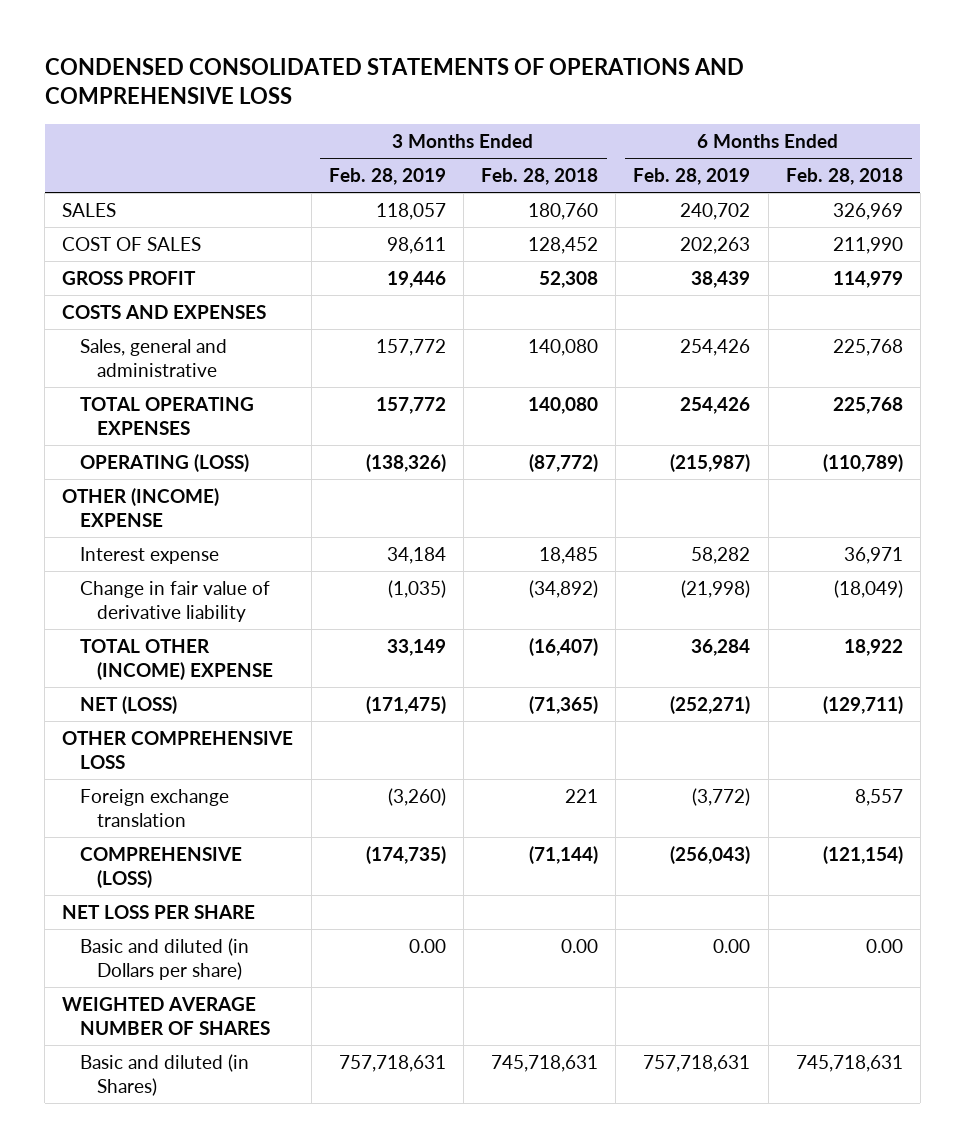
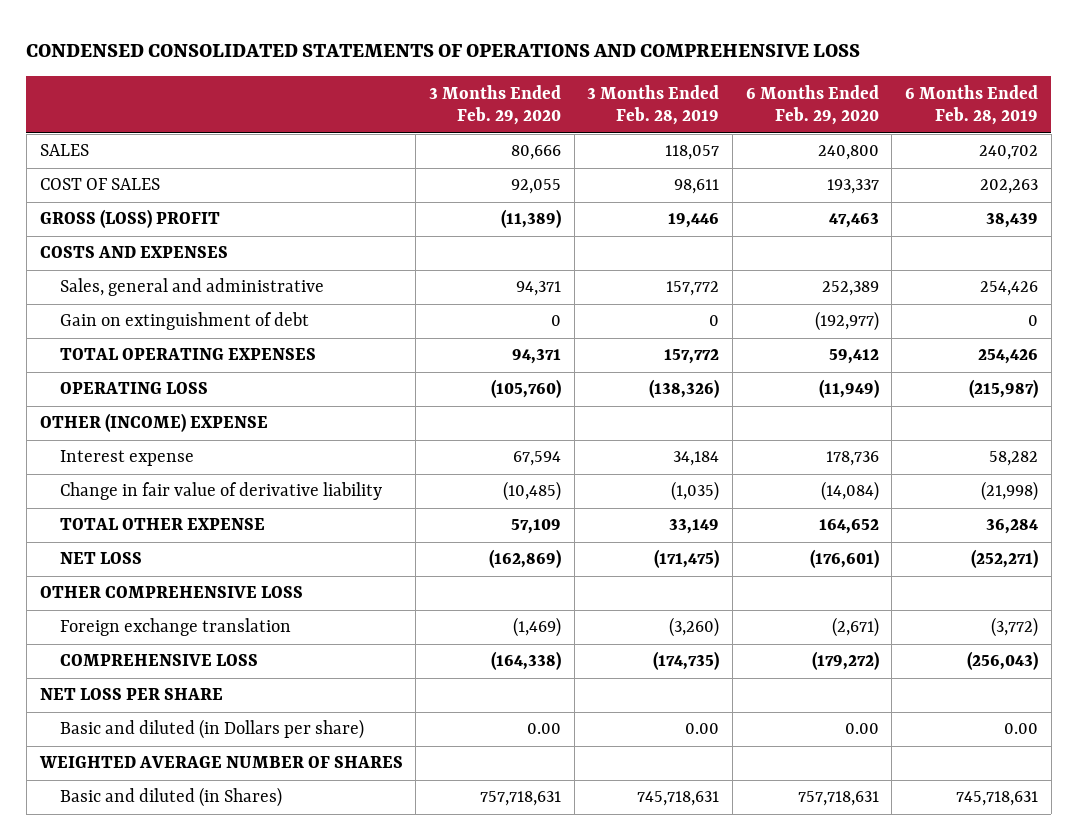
- | 3 Months Ended Feb. 28, 2019 | 3 Months Ended Feb. 28, 2018 | 6 Months Ended Feb. 28, 2019 | 6 Months Ended Feb. 28, 2018
+ | 3 Months Ended Feb. 29, 2020 | 3 Months Ended Feb. 28, 2019 | 6 Months Ended Feb. 29, 2020 | 6 Months Ended Feb. 28, 2019
- GROSS PROFIT | 19,446 | 52,308 | 38,439 | 114,979
+ GROSS (LOSS) PROFIT | (11,389) | 19,446 | 47,463 | 38,439
+ Gain on extinguishment of debt | 0 | 0 | (192,977) | 0
- OPERATING (LOSS) | (138,326) | (87,772) | (215,987) | (110,789)
+ OPERATING LOSS | (105,760) | (138,326) | (11,949) | (215,987)
- TOTAL OTHER (INCOME) EXPENSE | 33,149 | (16,407) | 36,284 | 18,922
- NET (LOSS) | (171,475) | (71,365) | (252,271) | (129,711)
+ TOTAL OTHER EXPENSE | 57,109 | 33,149 | 164,652 | 36,284
+ NET LOSS | (162,869) | (171,475) | (176,601) | (252,271)
- COMPREHENSIVE (LOSS) | (174,735) | (71,144) | (256,043) | (121,154)
+ COMPREHENSIVE LOSS | (164,338) | (174,735) | (179,272) | (256,043)
- Basic and diluted (in Shares) | 757,718,631 | 745,718,631 | 757,718,631 | 745,718,631
+ Basic and diluted (in Shares) | 757,718,631 | 745,718,631 | 757,718,631 | 745,718,631

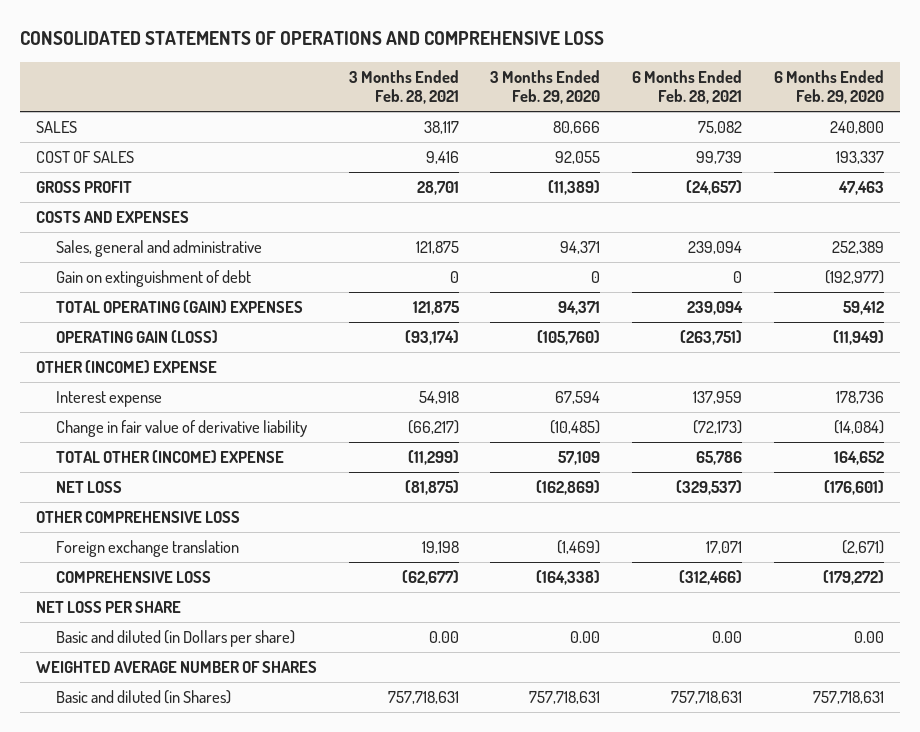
- CONDENSED CONSOLIDATED STATEMENTS OF OPERATIONS AND COMPREHENSIVE LOSS
+ CONSOLIDATED STATEMENTS OF OPERATIONS AND COMPREHENSIVE LOSS
- | 3 Months Ended Feb. 29, 2020 | 3 Months Ended Feb. 28, 2019 | 6 Months Ended Feb. 29, 2020 | 6 Months Ended Feb. 28, 2019
+ | 3 Months Ended Feb. 28, 2021 | 3 Months Ended Feb. 29, 2020 | 6 Months Ended Feb. 28, 2021 | 6 Months Ended Feb. 29, 2020
- GROSS (LOSS) PROFIT | (11,389) | 19,446 | 47,463 | 38,439
+ GROSS PROFIT | 28,701 | (11,389) | (24,657) | 47,463
- TOTAL OPERATING EXPENSES | 94,371 | 157,772 | 59,412 | 254,426
- OPERATING LOSS | (105,760) | (138,326) | (11,949) | (215,987)
+ TOTAL OPERATING (GAIN) EXPENSES | 121,875 | 94,371 | 239,094 | 59,412
+ OPERATING GAIN (LOSS) | (93,174) | (105,760) | (263,751) | (11,949)
- TOTAL OTHER EXPENSE | 57,109 | 33,149 | 164,652 | 36,284
+ TOTAL OTHER (INCOME) EXPENSE | (11,299) | 57,109 | 65,786 | 164,652

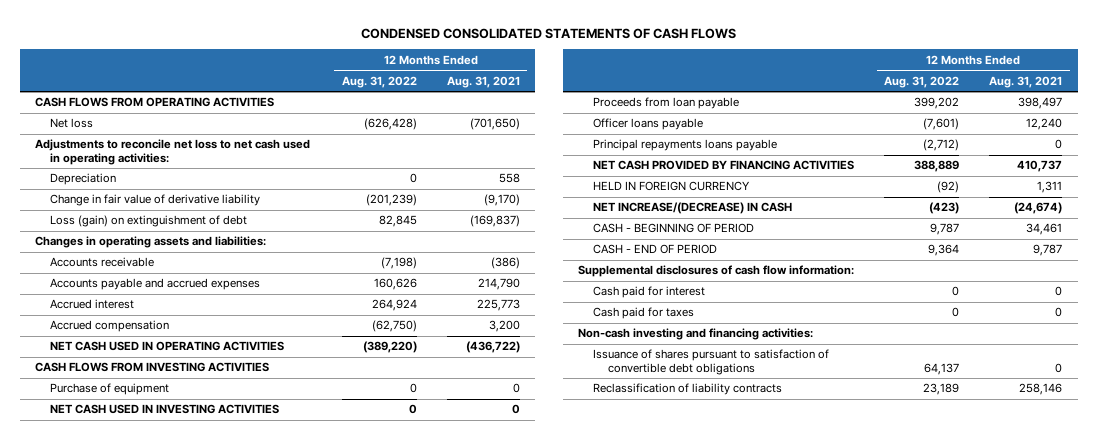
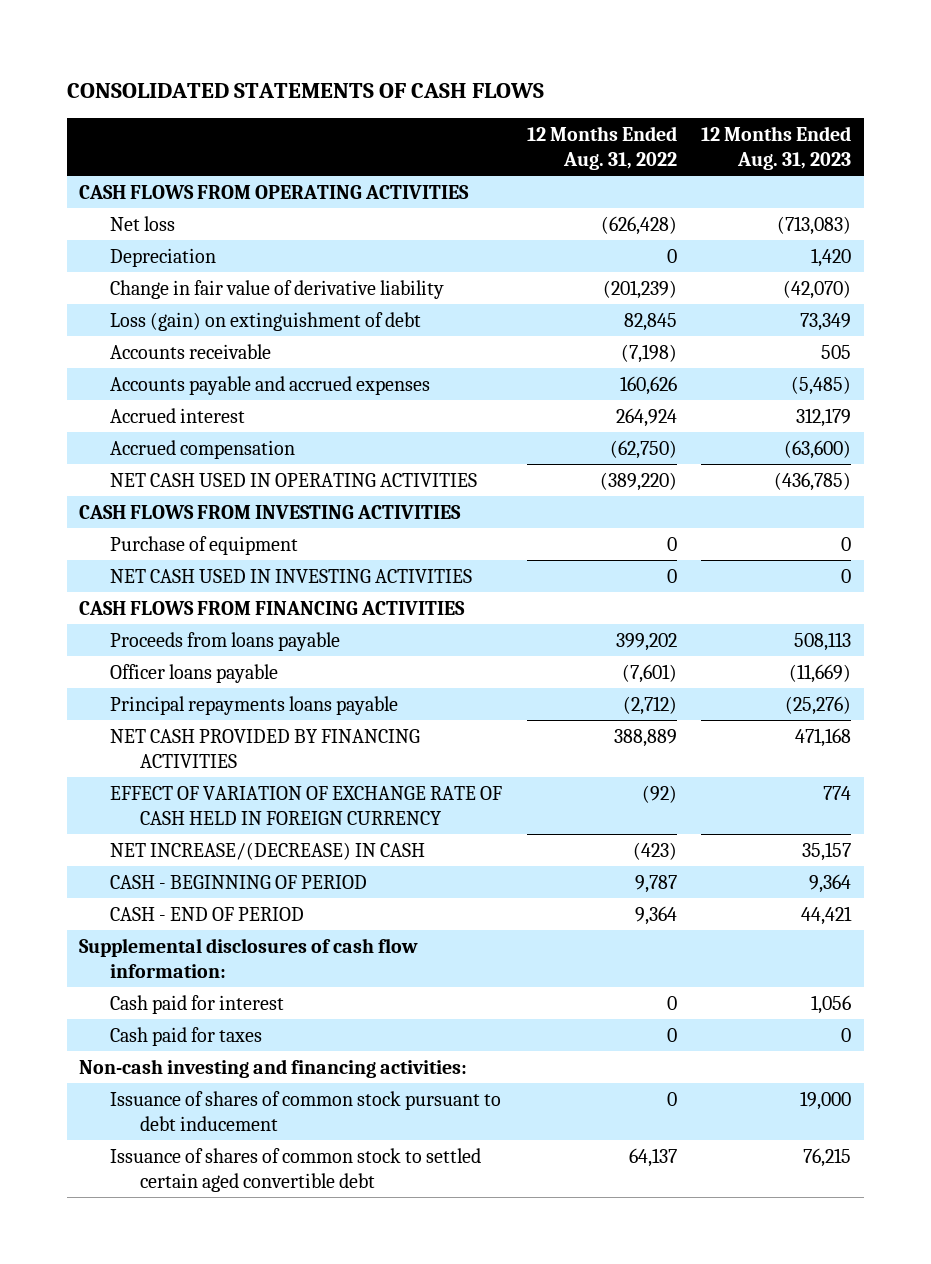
- CONDENSED CONSOLIDATED STATEMENTS OF CASH FLOWS
+ CONSOLIDATED STATEMENTS OF CASH FLOWS
- | 12 Months Ended Aug. 31, 2022 | 12 Months Ended Aug. 31, 2021
+ | 12 Months Ended Aug. 31, 2022 | 12 Months Ended Aug. 31, 2023
- Adjustments to reconcile net loss to net cash used in operating activities:
- Changes in operating assets and liabilities:
- Proceeds from loan payable | 399,202 | 398,497
+ CASH FLOWS FROM FINANCING ACTIVITIES
+ Proceeds from loans payable | 399,202 | 508,113
- HELD IN FOREIGN CURRENCY | (92) | 1,311
+ EFFECT OF VARIATION OF EXCHANGE RATE OF CASH HELD IN FOREIGN CURRENCY | (92) | 774
- Issuance of shares pursuant to satisfaction of convertible debt obligations | 64,137 | 0
- Reclassification of liability contracts | 23,189 | 258,146
+ Issuance of shares of common stock pursuant to debt inducement | 0 | 19,000
+ Issuance of shares of common stock to settled certain aged convertible debt | 64,137 | 76,215

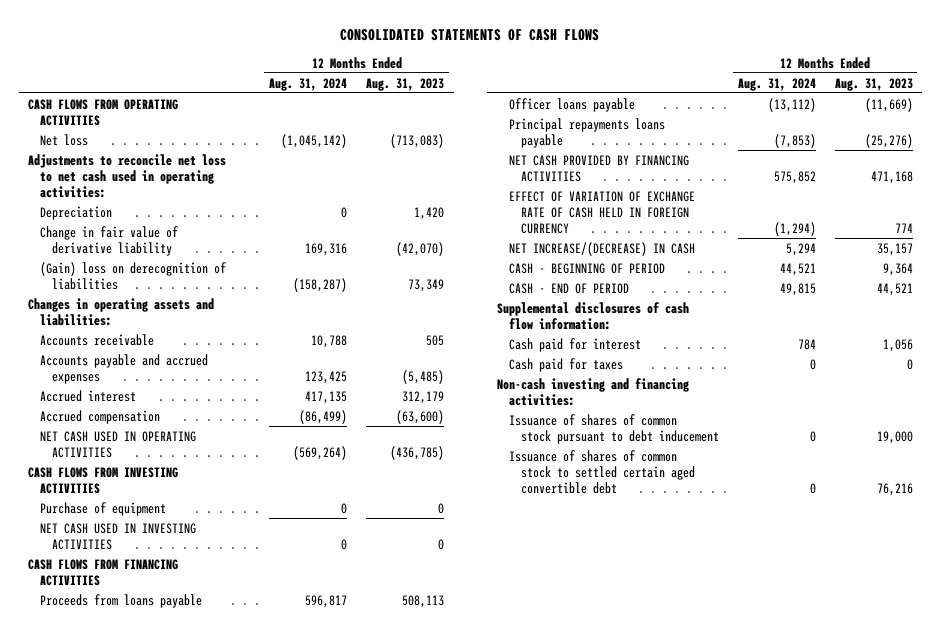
- | 12 Months Ended Aug. 31, 2022 | 12 Months Ended Aug. 31, 2023
+ | 12 Months Ended Aug. 31, 2024 | 12 Months Ended Aug. 31, 2023
+ Adjustments to reconcile net loss to net cash used in operating activities:
- Loss (gain) on extinguishment of debt | 82,845 | 73,349
+ (Gain) loss on derecognition of liabilities | (158,287) | 73,349
+ Changes in operating assets and liabilities:
- CASH - END OF PERIOD | 9,364 | 44,421
+ CASH - END OF PERIOD | 49,815 | 44,521
- Issuance of shares of common stock to settled certain aged convertible debt | 64,137 | 76,215
+ Issuance of shares of common stock to settled certain aged convertible debt | 0 | 76,216

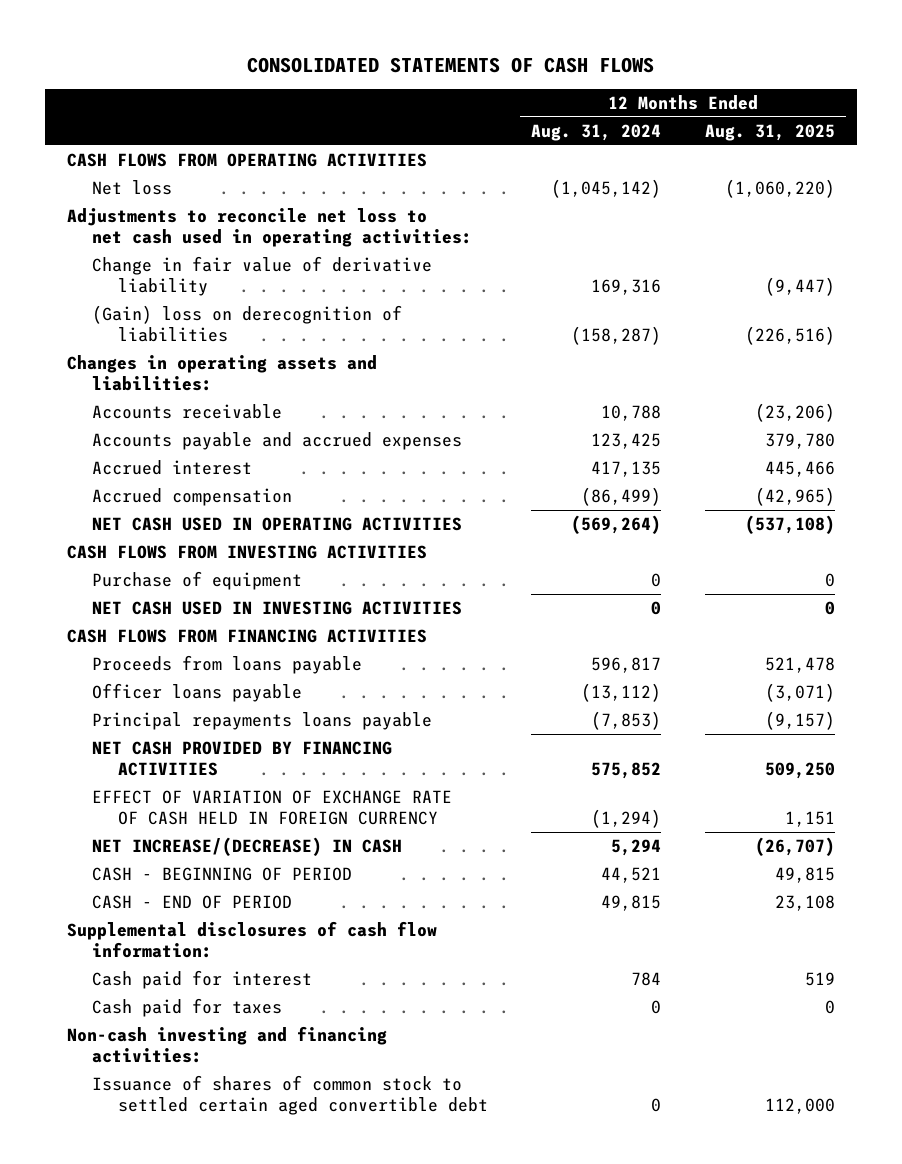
- | 12 Months Ended Aug. 31, 2024 | 12 Months Ended Aug. 31, 2023
+ | 12 Months Ended Aug. 31, 2024 | 12 Months Ended Aug. 31, 2025
- Depreciation | 0 | 1,420
- Issuance of shares of common stock pursuant to debt inducement | 0 | 19,000

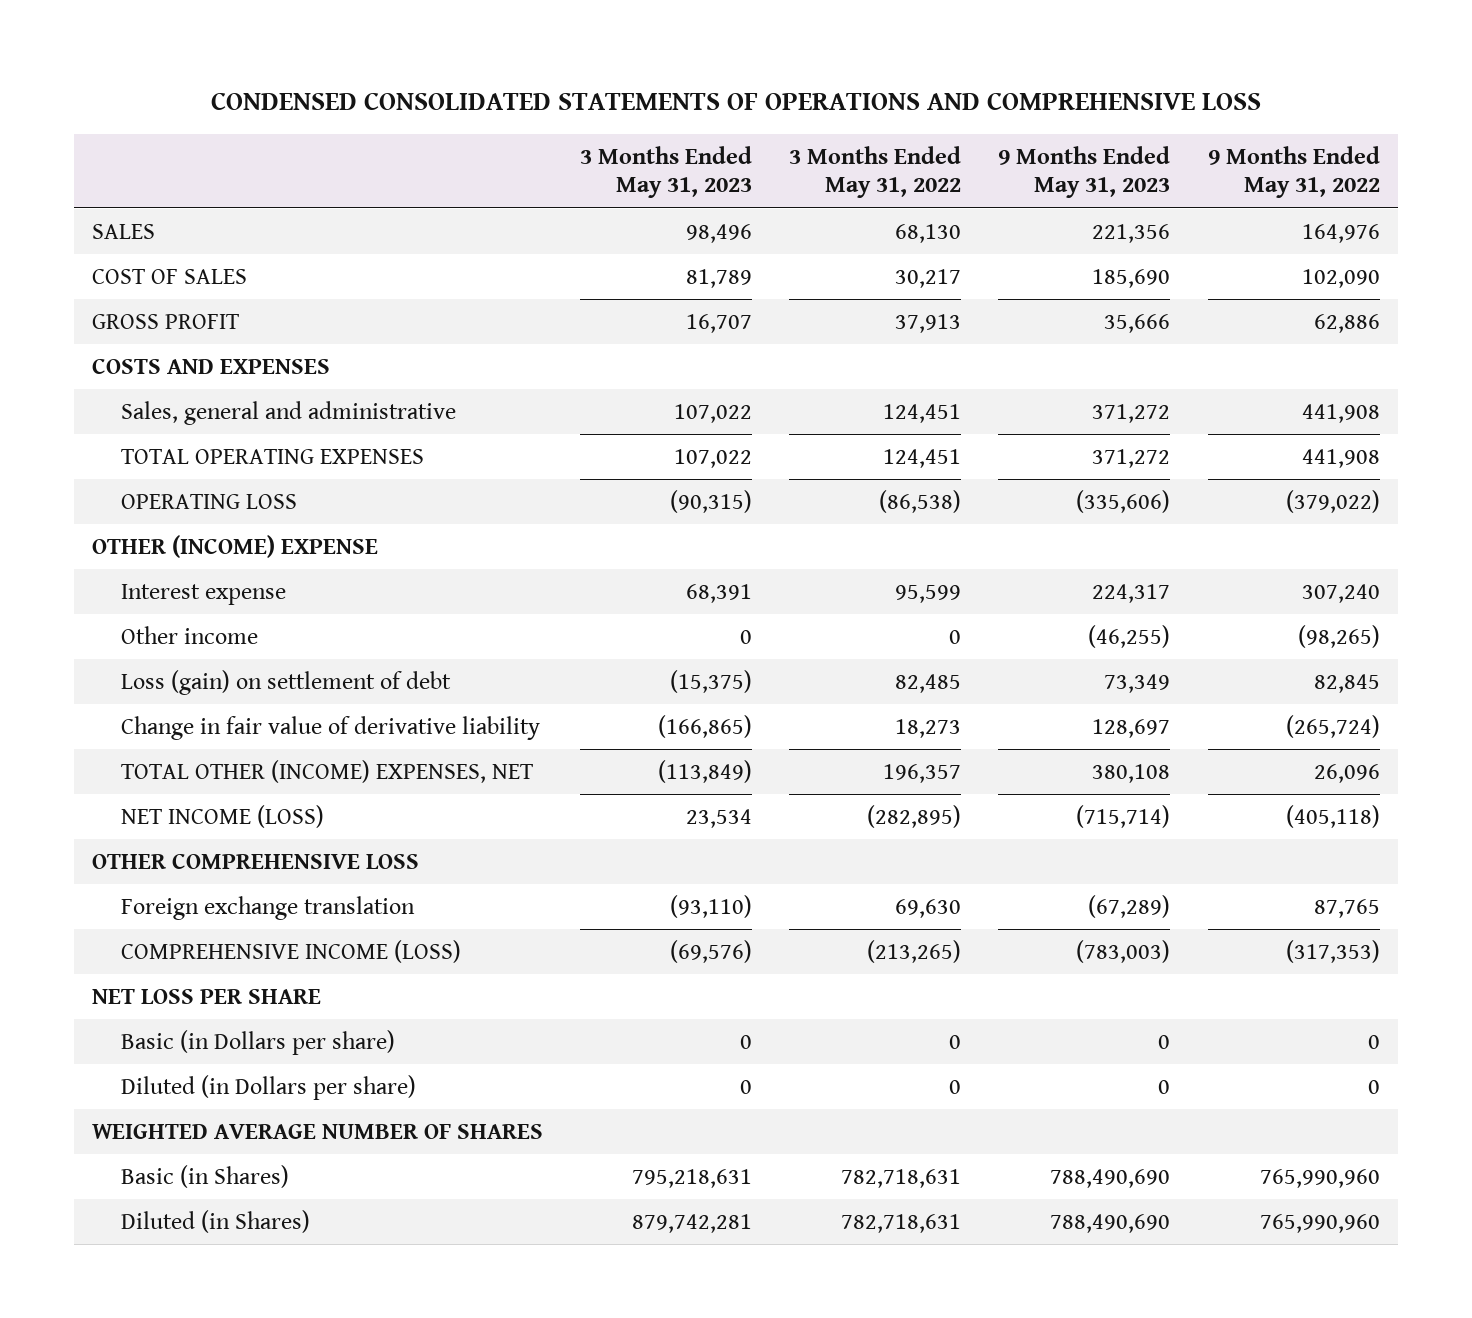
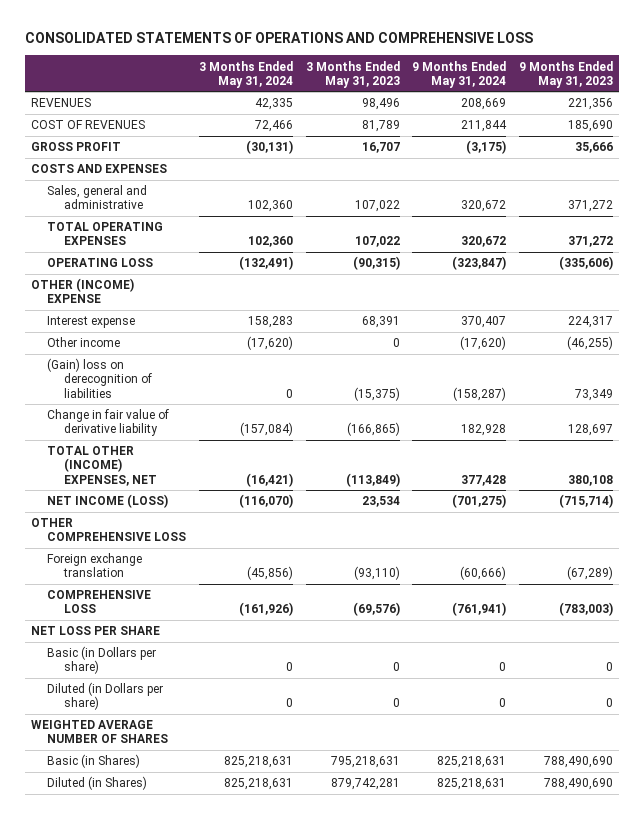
- CONDENSED CONSOLIDATED STATEMENTS OF OPERATIONS AND COMPREHENSIVE LOSS
+ CONSOLIDATED STATEMENTS OF OPERATIONS AND COMPREHENSIVE LOSS
- | 3 Months Ended May 31, 2023 | 3 Months Ended May 31, 2022 | 9 Months Ended May 31, 2023 | 9 Months Ended May 31, 2022
+ | 3 Months Ended May 31, 2024 | 3 Months Ended May 31, 2023 | 9 Months Ended May 31, 2024 | 9 Months Ended May 31, 2023
- SALES | 98,496 | 68,130 | 221,356 | 164,976
- COST OF SALES | 81,789 | 30,217 | 185,690 | 102,090
+ REVENUES | 42,335 | 98,496 | 208,669 | 221,356
+ COST OF REVENUES | 72,466 | 81,789 | 211,844 | 185,690
- Loss (gain) on settlement of debt | (15,375) | 82,485 | 73,349 | 82,845
+ (Gain) loss on derecognition of liabilities | 0 | (15,375) | (158,287) | 73,349
- COMPREHENSIVE INCOME (LOSS) | (69,576) | (213,265) | (783,003) | (317,353)
+ COMPREHENSIVE LOSS | (161,926) | (69,576) | (761,941) | (783,003)

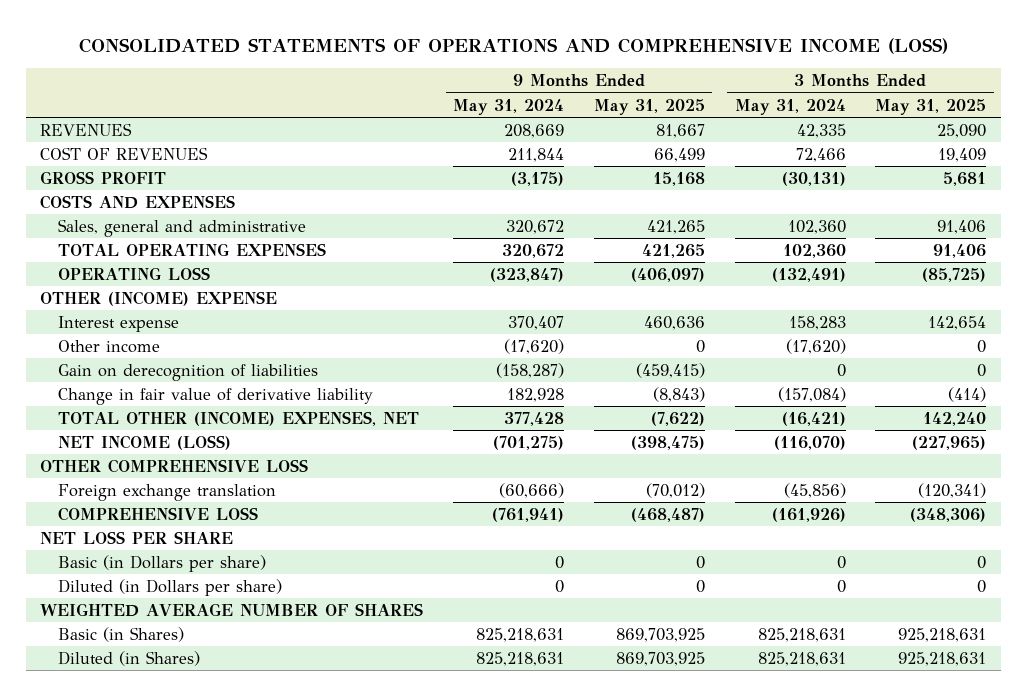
- CONSOLIDATED STATEMENTS OF OPERATIONS AND COMPREHENSIVE LOSS
+ CONSOLIDATED STATEMENTS OF OPERATIONS AND COMPREHENSIVE INCOME (LOSS)
- | 3 Months Ended May 31, 2024 | 3 Months Ended May 31, 2023 | 9 Months Ended May 31, 2024 | 9 Months Ended May 31, 2023
+ | 9 Months Ended May 31, 2024 | 9 Months Ended May 31, 2025 | 3 Months Ended May 31, 2024 | 3 Months Ended May 31, 2025
- (Gain) loss on derecognition of liabilities | 0 | (15,375) | (158,287) | 73,349
+ Gain on derecognition of liabilities | (158,287) | (459,415) | 0 | 0

